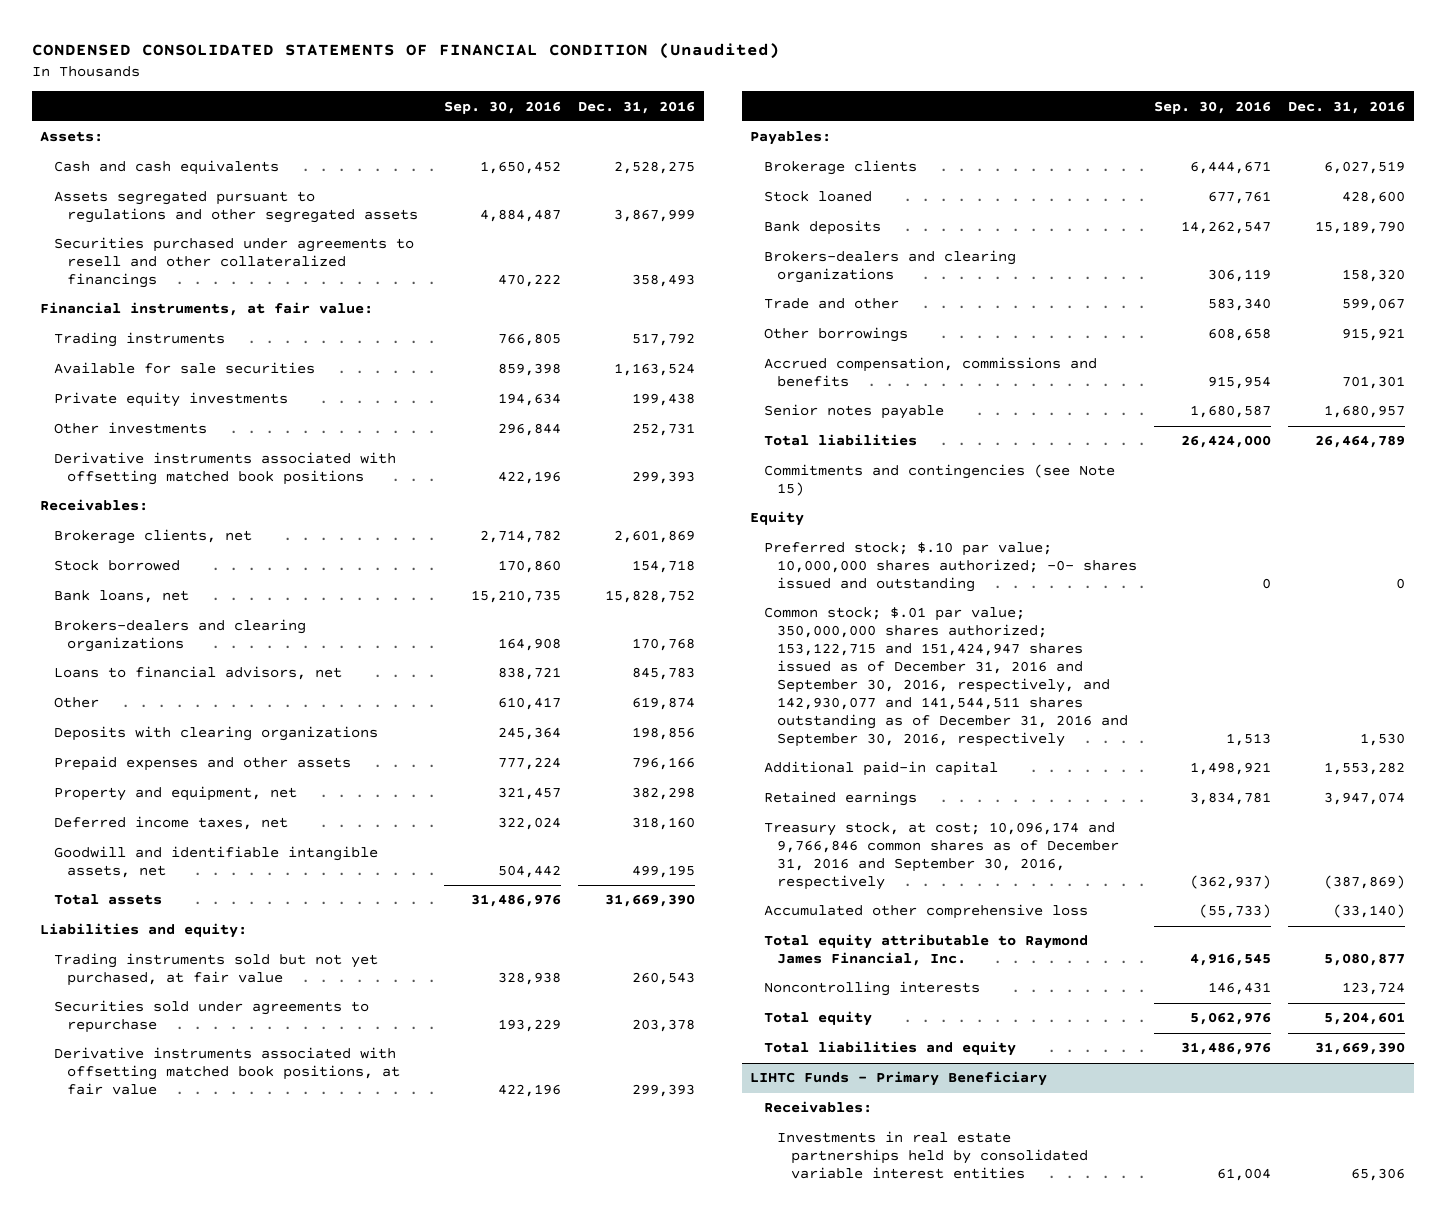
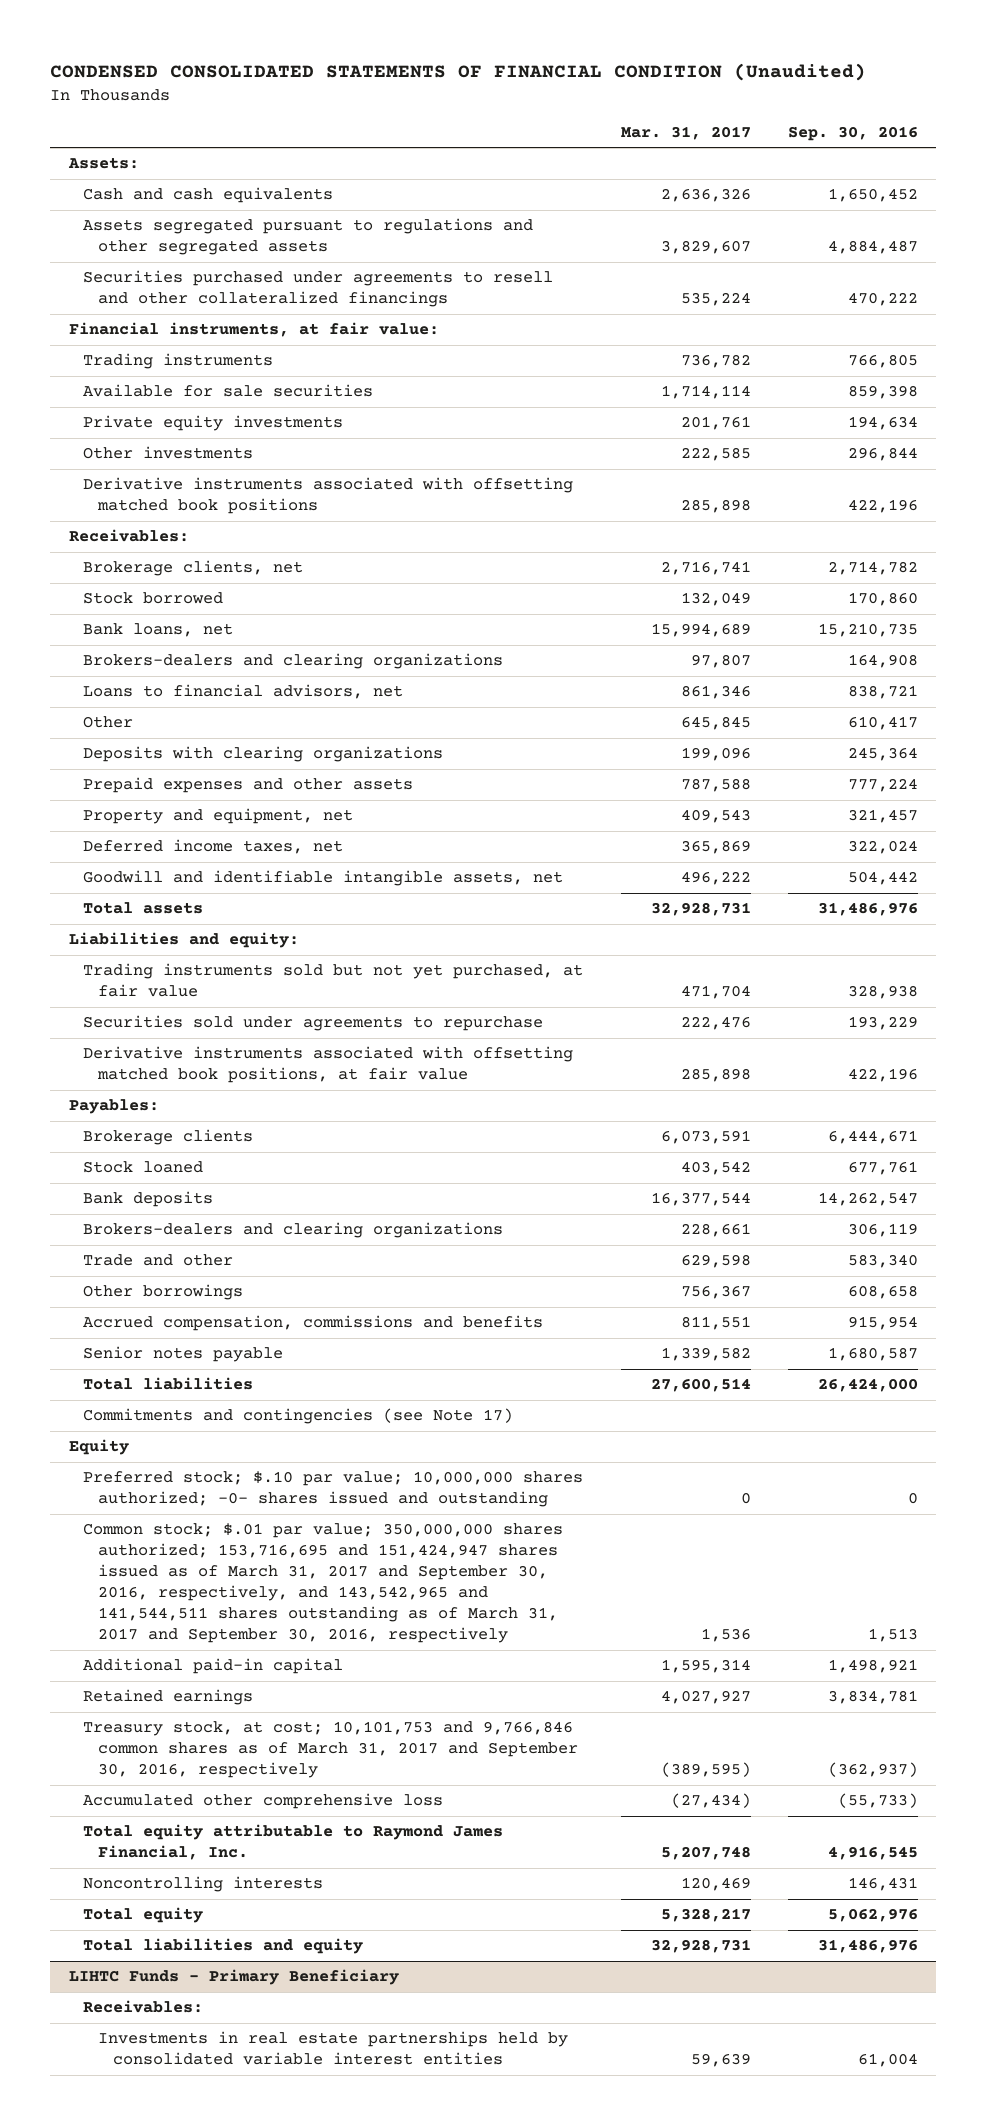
- | Sep. 30, 2016 | Dec. 31, 2016
+ | Mar. 31, 2017 | Sep. 30, 2016
- Commitments and contingencies (see Note 15)
+ Commitments and contingencies (see Note 17)
- Common stock; $.01 par value; 350,000,000 shares authorized; 153,122,715 and 151,424,947 shares issued as of December 31, 2016 and September 30, 2016, respectively, and 142,930,077 and 141,544,511 shares outstanding as of December 31, 2016 and September 30, 2016, respectively | 1,513 | 1,530
+ Common stock; $.01 par value; 350,000,000 shares authorized; 153,716,695 and 151,424,947 shares issued as of March 31, 2017 and September 30, 2016, respectively, and 143,542,965 and 141,544,511 shares outstanding as of March 31, 2017 and September 30, 2016, respectively | 1,536 | 1,513
- Treasury stock, at cost; 10,096,174 and 9,766,846 common shares as of December 31, 2016 and September 30, 2016, respectively | (362,937) | (387,869)
+ Treasury stock, at cost; 10,101,753 and 9,766,846 common shares as of March 31, 2017 and September 30, 2016, respectively | (389,595) | (362,937)

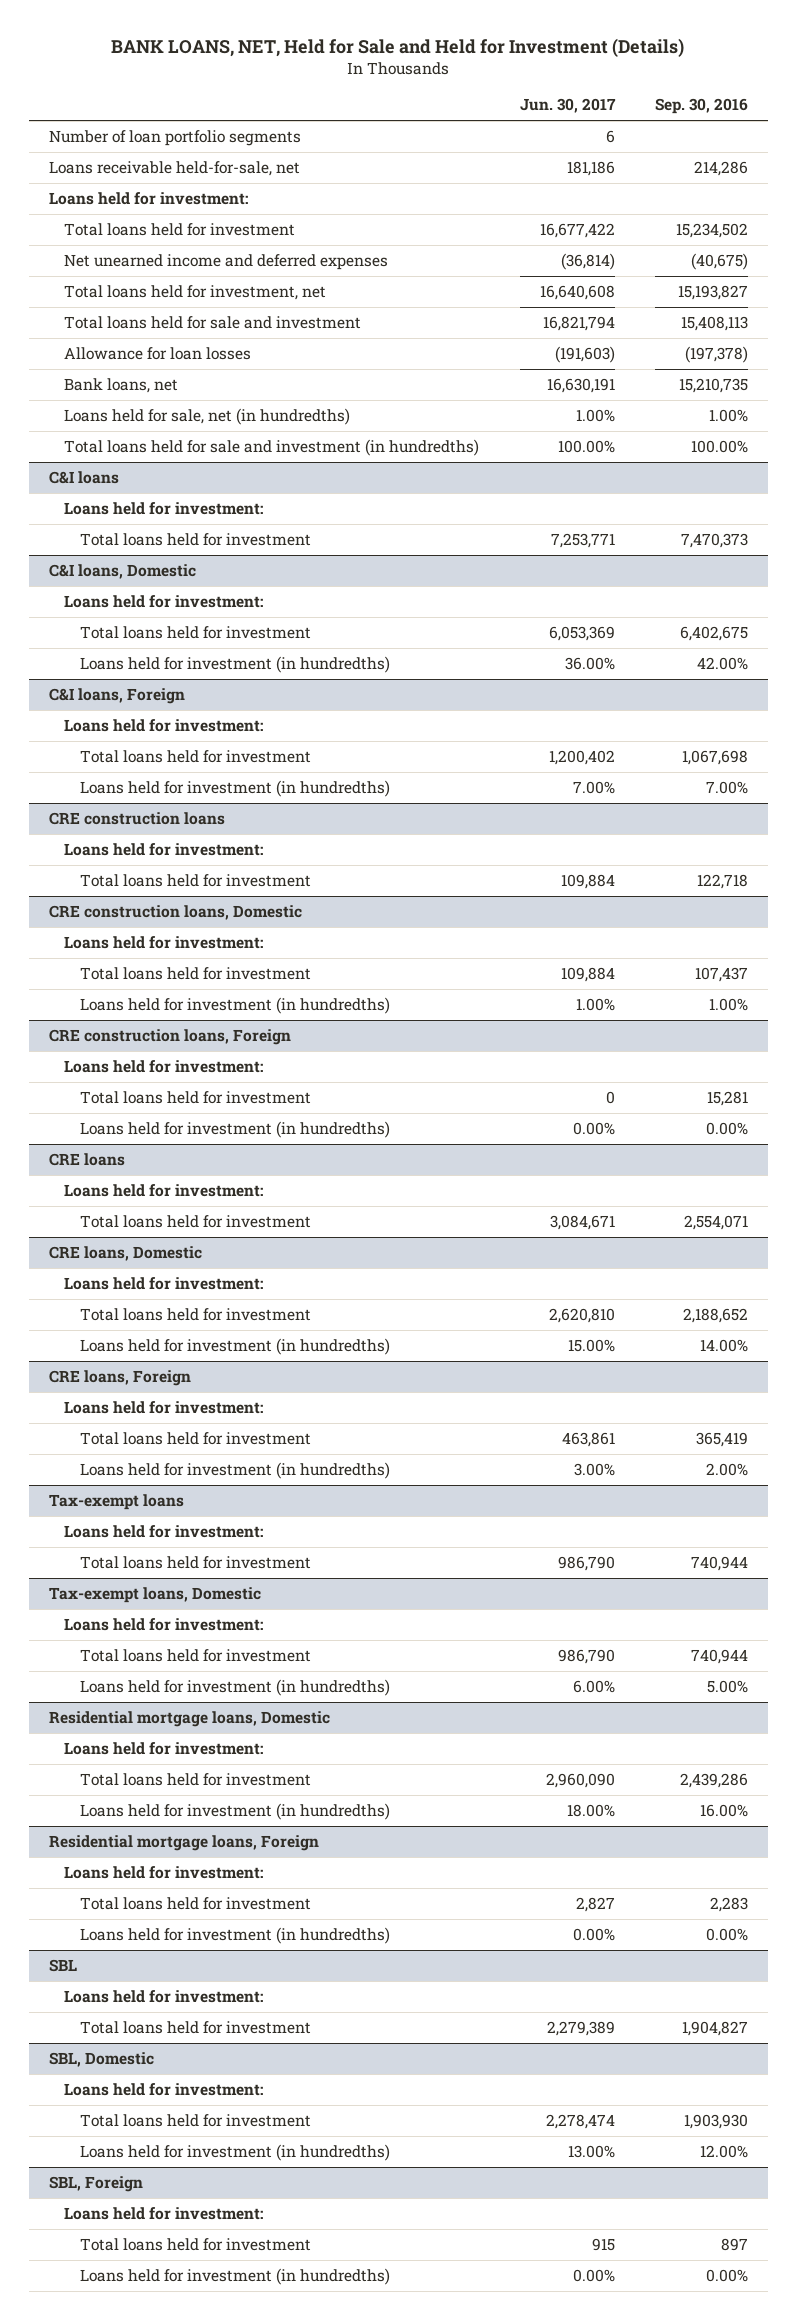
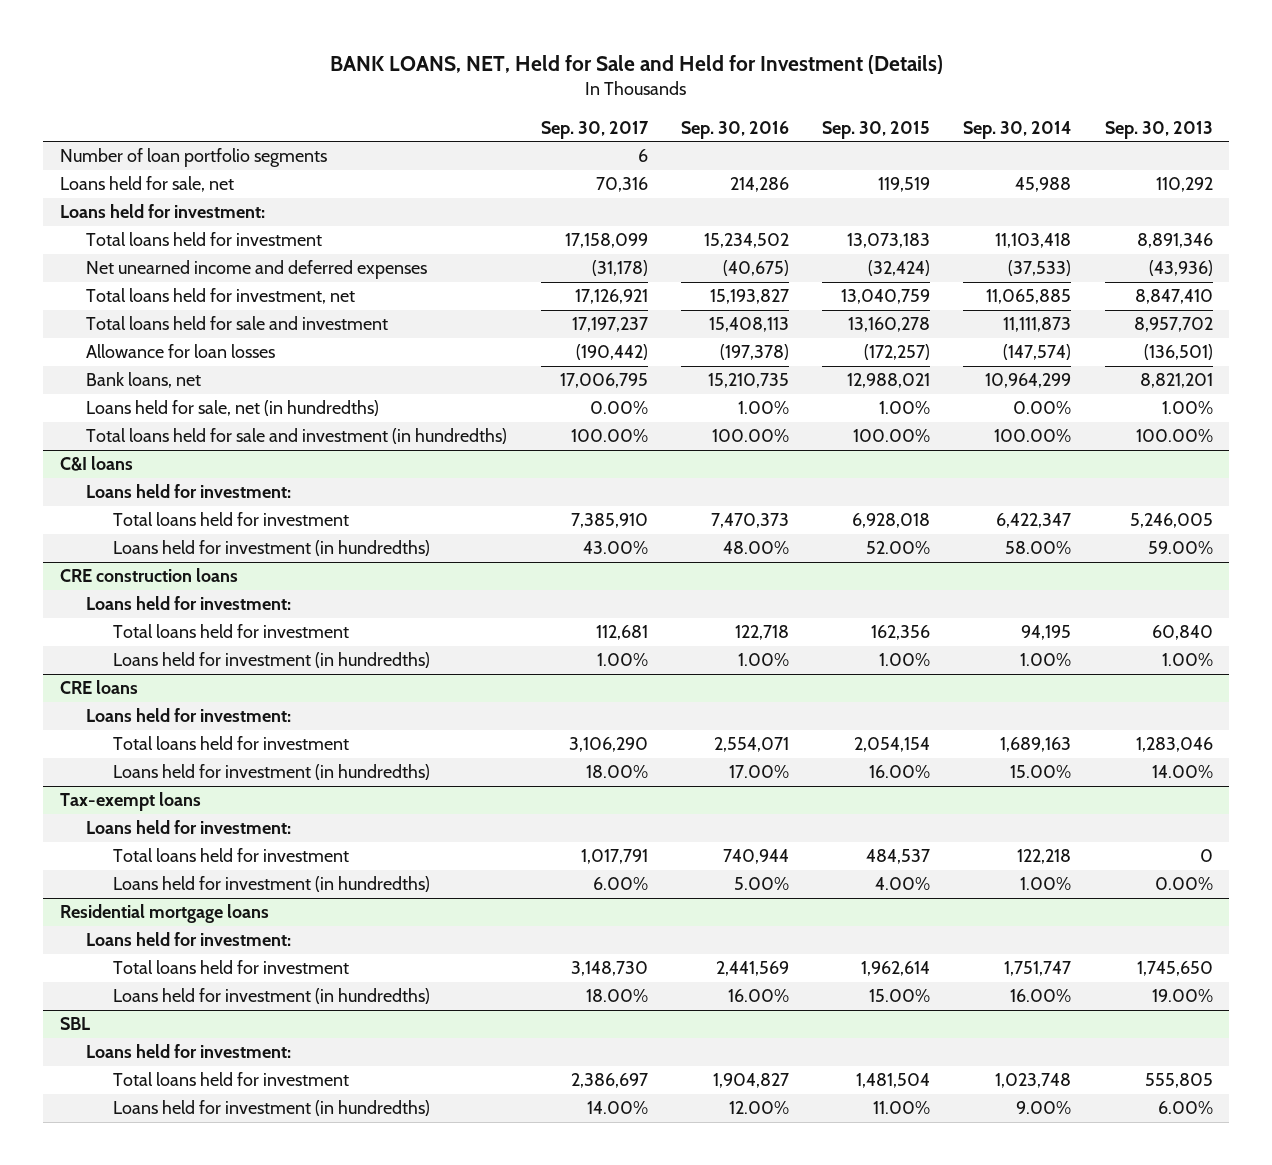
- | Jun. 30, 2017 | Sep. 30, 2016
+ | Sep. 30, 2017 | Sep. 30, 2016 | Sep. 30, 2015 | Sep. 30, 2014 | Sep. 30, 2013
- Loans receivable held-for-sale, net | 181,186 | 214,286
+ Loans held for sale, net | 70,316 | 214,286 | 119,519 | 45,988 | 110,292
- C&I loans, Domestic
- Loans held for investment:
- Total loans held for investment | 6,053,369 | 6,402,675
- Loans held for investment (in hundredths) | 36.00% | 42.00%
- C&I loans, Foreign
- Loans held for investment:
- Total loans held for investment | 1,200,402 | 1,067,698
- Loans held for investment (in hundredths) | 7.00% | 7.00%
@ C&I loans
+ Loans held for investment (in hundredths) | 43.00% | 48.00% | 52.00% | 58.00% | 59.00%
- CRE construction loans, Domestic
- Loans held for investment:
- Total loans held for investment | 109,884 | 107,437
- CRE construction loans, Foreign
- Loans held for investment:
- Total loans held for investment | 0 | 15,281
- Loans held for investment (in hundredths) | 0.00% | 0.00%
- CRE loans, Domestic
- Loans held for investment:
- Total loans held for investment | 2,620,810 | 2,188,652
- Loans held for investment (in hundredths) | 15.00% | 14.00%
- CRE loans, Foreign
- Loans held for investment:
- Total loans held for investment | 463,861 | 365,419
- Loans held for investment (in hundredths) | 3.00% | 2.00%
@ CRE loans
+ Loans held for investment (in hundredths) | 18.00% | 17.00% | 16.00% | 15.00% | 14.00%
- Tax-exempt loans, Domestic
- Loans held for investment:
- Total loans held for investment | 986,790 | 740,944
- Residential mortgage loans, Domestic
+ Residential mortgage loans
- Total loans held for investment | 2,960,090 | 2,439,286
+ Total loans held for investment | 3,148,730 | 2,441,569 | 1,962,614 | 1,751,747 | 1,745,650
- Residential mortgage loans, Foreign
- Loans held for investment:
- Total loans held for investment | 2,827 | 2,283
- Loans held for investment (in hundredths) | 0.00% | 0.00%
- SBL, Domestic
- Loans held for investment:
- Total loans held for investment | 2,278,474 | 1,903,930
- SBL, Foreign
- Loans held for investment:
- Total loans held for investment | 915 | 897
- Loans held for investment (in hundredths) | 0.00% | 0.00%

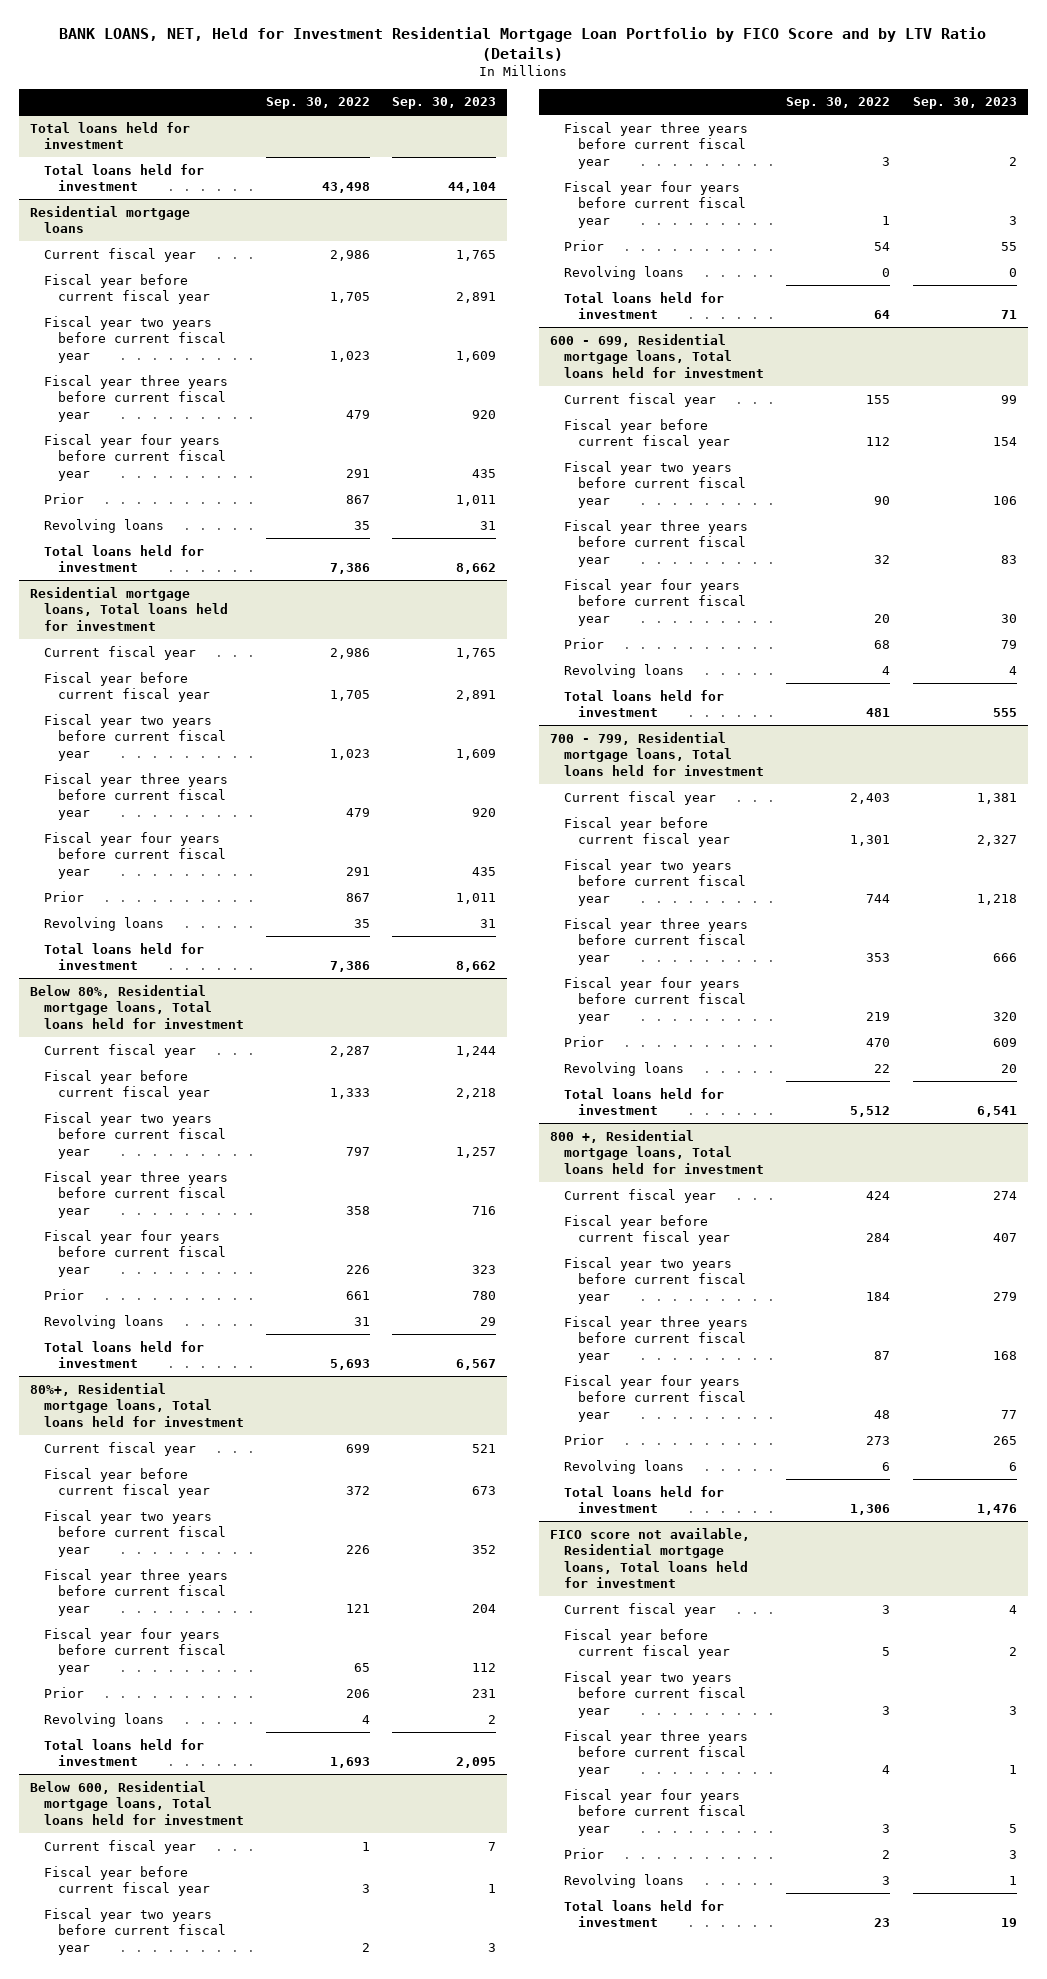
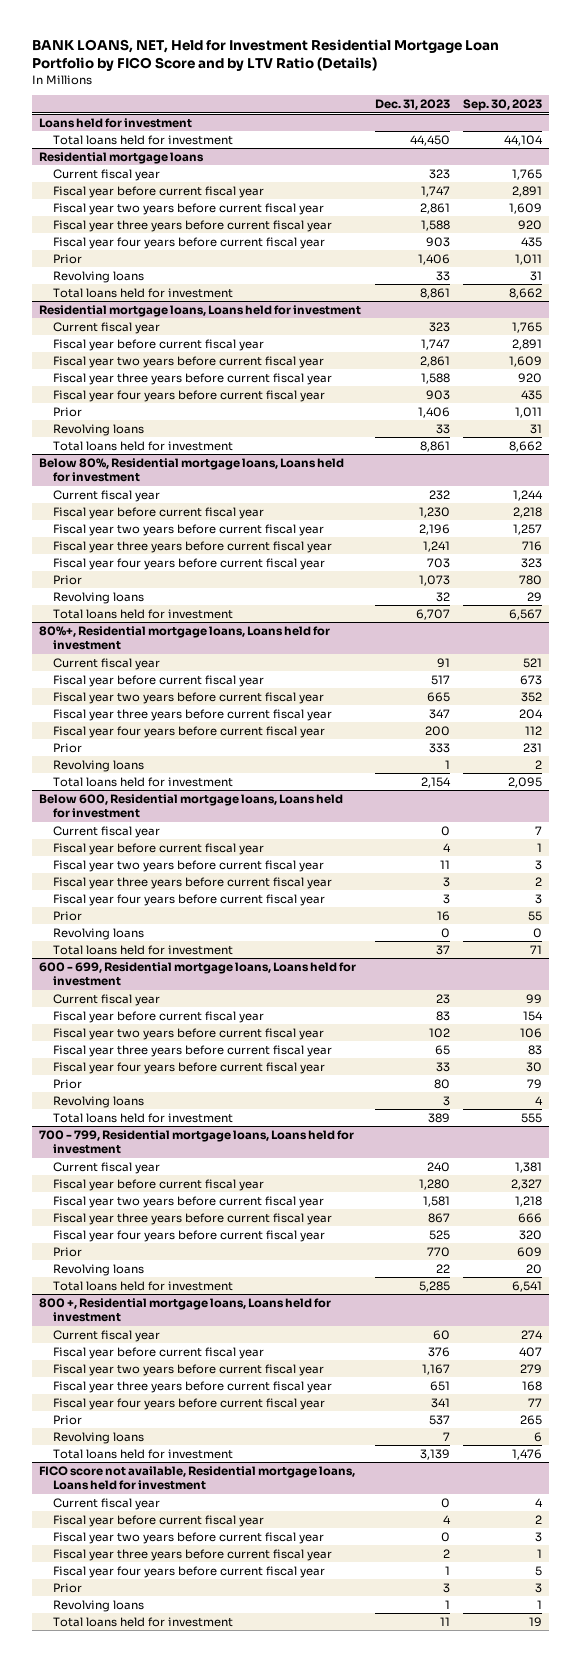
- | Sep. 30, 2022 | Sep. 30, 2023
+ | Dec. 31, 2023 | Sep. 30, 2023
- Total loans held for investment
+ Loans held for investment
- Residential mortgage loans, Total loans held for investment
+ Residential mortgage loans, Loans held for investment
- Below 80%, Residential mortgage loans, Total loans held for investment
+ Below 80%, Residential mortgage loans, Loans held for investment
- 80%+, Residential mortgage loans, Total loans held for investment
+ 80%+, Residential mortgage loans, Loans held for investment
- Below 600, Residential mortgage loans, Total loans held for investment
+ Below 600, Residential mortgage loans, Loans held for investment
- 600 - 699, Residential mortgage loans, Total loans held for investment
+ 600 - 699, Residential mortgage loans, Loans held for investment
- 700 - 799, Residential mortgage loans, Total loans held for investment
+ 700 - 799, Residential mortgage loans, Loans held for investment
- 800 +, Residential mortgage loans, Total loans held for investment
+ 800 +, Residential mortgage loans, Loans held for investment
- FICO score not available, Residential mortgage loans, Total loans held for investment
+ FICO score not available, Residential mortgage loans, Loans held for investment

